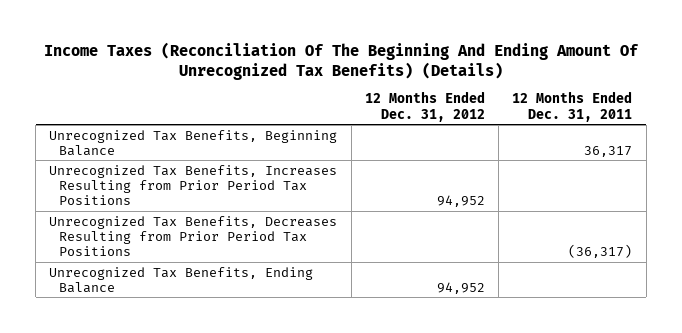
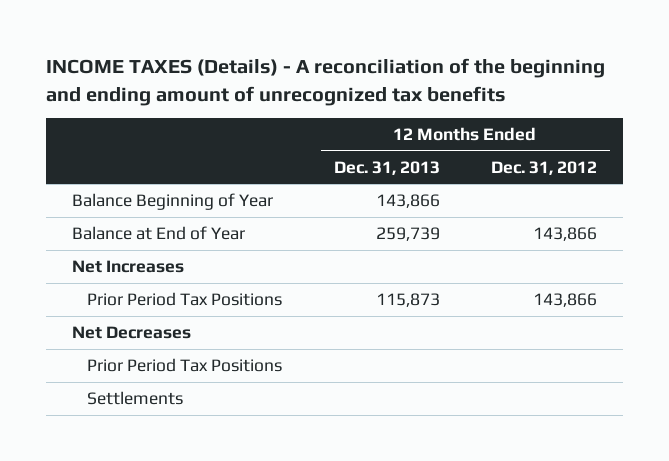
- Income Taxes (Reconciliation Of The Beginning And Ending Amount Of Unrecognized Tax Benefits) (Details)
+ INCOME TAXES (Details) - A reconciliation of the beginning and ending amount of unrecognized tax benefits
- | 12 Months Ended Dec. 31, 2012 | 12 Months Ended Dec. 31, 2011
+ | 12 Months Ended Dec. 31, 2013 | 12 Months Ended Dec. 31, 2012
- Unrecognized Tax Benefits, Beginning Balance | | 36,317
- Unrecognized Tax Benefits, Increases Resulting from Prior Period Tax Positions | 94,952 |
- Unrecognized Tax Benefits, Decreases Resulting from Prior Period Tax Positions | | (36,317)
- Unrecognized Tax Benefits, Ending Balance | 94,952 |
+ Balance Beginning of Year | 143,866 |
+ Balance at End of Year | 259,739 | 143,866
+ Net Increases
+ Prior Period Tax Positions | 115,873 | 143,866
+ Net Decreases
+ Prior Period Tax Positions
+ Settlements

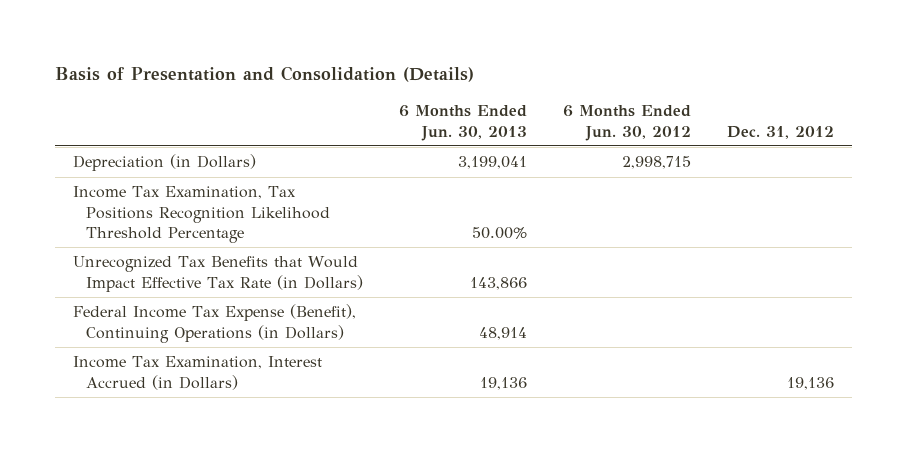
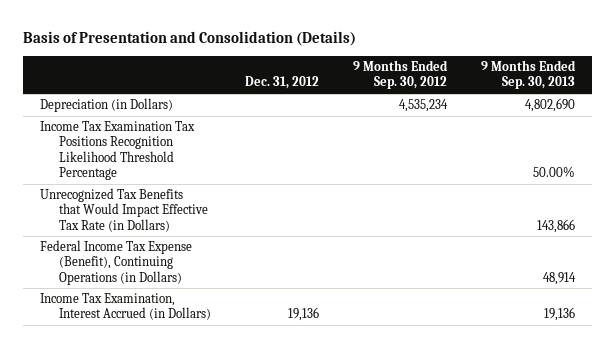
- | 6 Months Ended Jun. 30, 2013 | 6 Months Ended Jun. 30, 2012 | Dec. 31, 2012
+ | Dec. 31, 2012 | 9 Months Ended Sep. 30, 2012 | 9 Months Ended Sep. 30, 2013
- Income Tax Examination, Tax Positions Recognition Likelihood Threshold Percentage | 50.00% | |
+ Income Tax Examination Tax Positions Recognition Likelihood Threshold Percentage | | | 50.00%

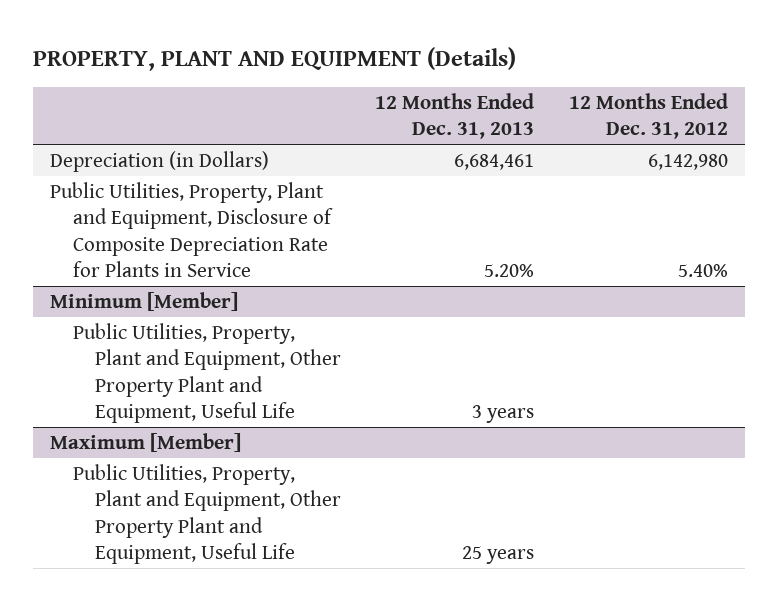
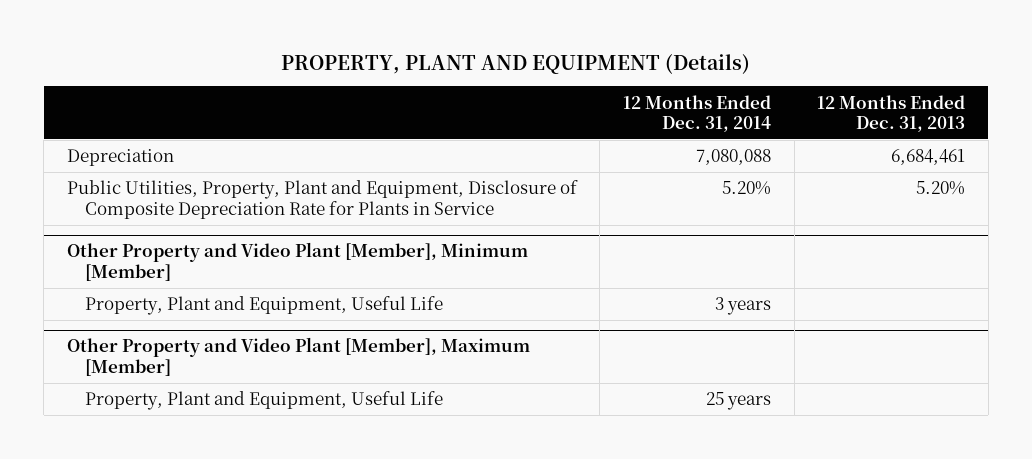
- | 12 Months Ended Dec. 31, 2013 | 12 Months Ended Dec. 31, 2012
+ | 12 Months Ended Dec. 31, 2014 | 12 Months Ended Dec. 31, 2013
- Depreciation (in Dollars) | 6,684,461 | 6,142,980
+ Depreciation | 7,080,088 | 6,684,461
- Minimum [Member]
- Public Utilities, Property, Plant and Equipment, Other Property Plant and Equipment, Useful Life | 3 years |
- Maximum [Member]
- Public Utilities, Property, Plant and Equipment, Other Property Plant and Equipment, Useful Life | 25 years |
+ Other Property and Video Plant [Member], Minimum [Member]
+ Property, Plant and Equipment, Useful Life | 3 years |
+ Other Property and Video Plant [Member], Maximum [Member]
+ Property, Plant and Equipment, Useful Life | 25 years |

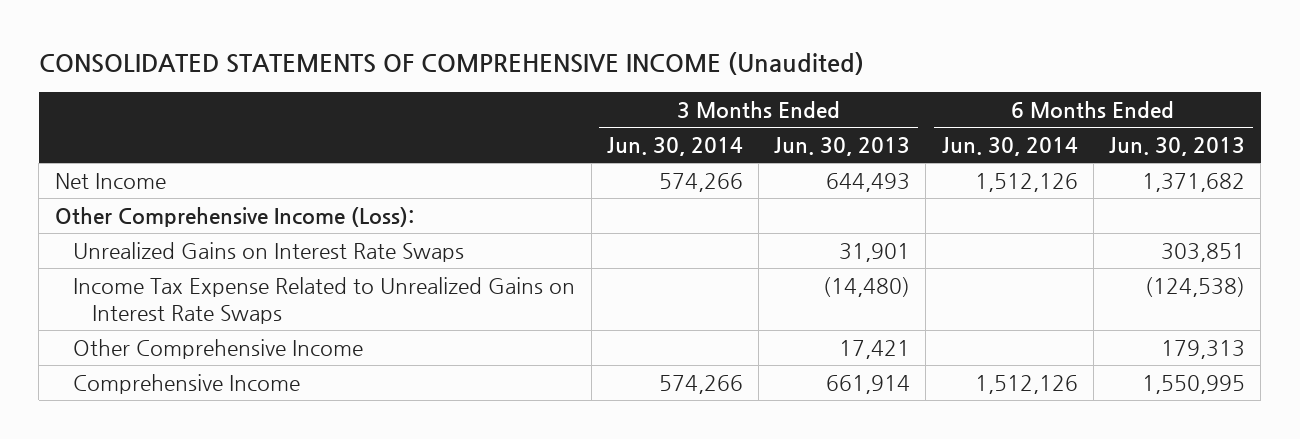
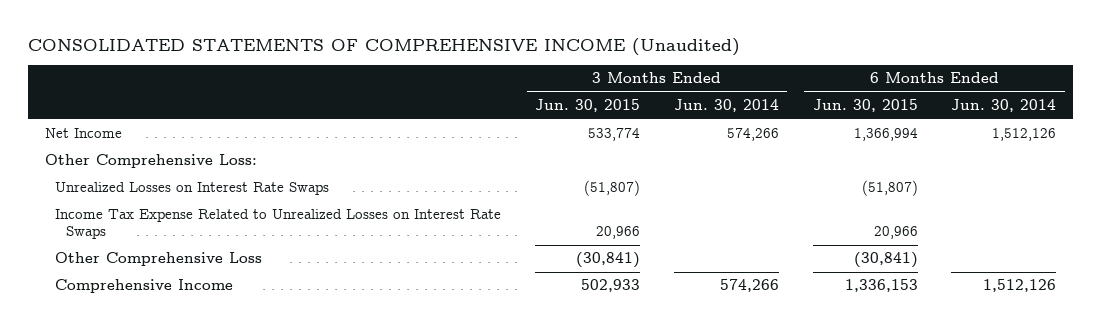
- | 3 Months Ended Jun. 30, 2014 | 3 Months Ended Jun. 30, 2013 | 6 Months Ended Jun. 30, 2014 | 6 Months Ended Jun. 30, 2013
+ | 3 Months Ended Jun. 30, 2015 | 3 Months Ended Jun. 30, 2014 | 6 Months Ended Jun. 30, 2015 | 6 Months Ended Jun. 30, 2014
- Other Comprehensive Income (Loss):
- Unrealized Gains on Interest Rate Swaps | | 31,901 | | 303,851
- Income Tax Expense Related to Unrealized Gains on Interest Rate Swaps | | (14,480) | | (124,538)
- Other Comprehensive Income | | 17,421 | | 179,313
+ Other Comprehensive Loss:
+ Unrealized Losses on Interest Rate Swaps | (51,807) | | (51,807) |
+ Income Tax Expense Related to Unrealized Losses on Interest Rate Swaps | 20,966 | | 20,966 |
+ Other Comprehensive Loss | (30,841) | | (30,841) |

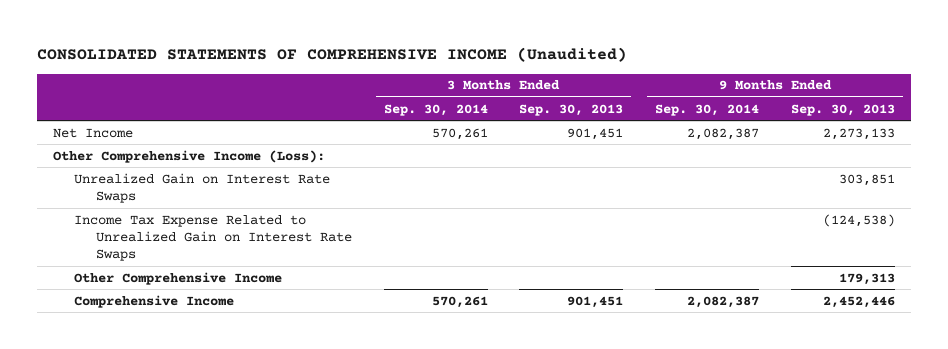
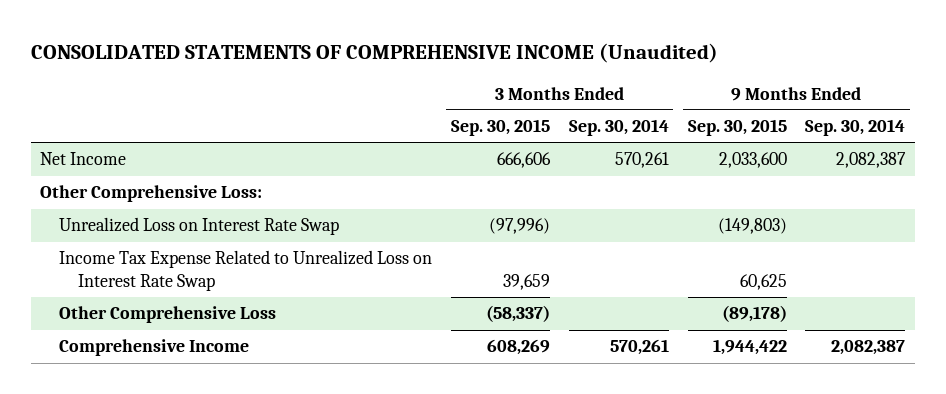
- | 3 Months Ended Sep. 30, 2014 | 3 Months Ended Sep. 30, 2013 | 9 Months Ended Sep. 30, 2014 | 9 Months Ended Sep. 30, 2013
+ | 3 Months Ended Sep. 30, 2015 | 3 Months Ended Sep. 30, 2014 | 9 Months Ended Sep. 30, 2015 | 9 Months Ended Sep. 30, 2014
- Other Comprehensive Income (Loss):
- Unrealized Gain on Interest Rate Swaps | | | | 303,851
- Income Tax Expense Related to Unrealized Gain on Interest Rate Swaps | | | | (124,538)
- Other Comprehensive Income | | | | 179,313
+ Other Comprehensive Loss:
+ Unrealized Loss on Interest Rate Swap | (97,996) | | (149,803) |
+ Income Tax Expense Related to Unrealized Loss on Interest Rate Swap | 39,659 | | 60,625 |
+ Other Comprehensive Loss | (58,337) | | (89,178) |

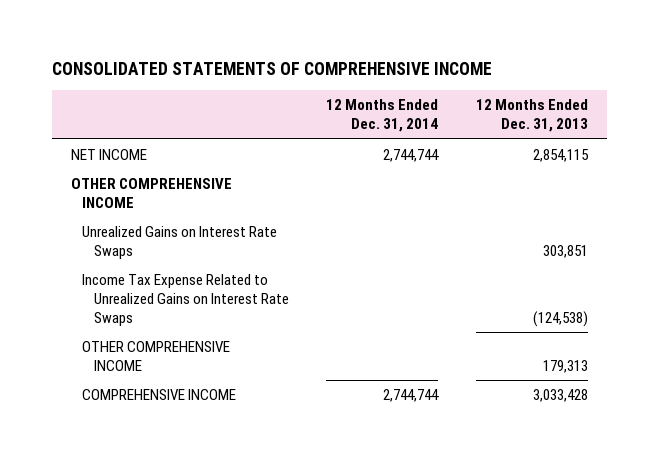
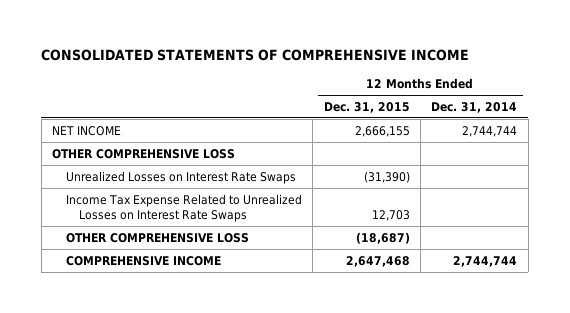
- | 12 Months Ended Dec. 31, 2014 | 12 Months Ended Dec. 31, 2013
+ | 12 Months Ended Dec. 31, 2015 | 12 Months Ended Dec. 31, 2014
- OTHER COMPREHENSIVE INCOME
- Unrealized Gains on Interest Rate Swaps | | 303,851
- Income Tax Expense Related to Unrealized Gains on Interest Rate Swaps | | (124,538)
- OTHER COMPREHENSIVE INCOME | | 179,313
+ OTHER COMPREHENSIVE LOSS
+ Unrealized Losses on Interest Rate Swaps | (31,390) |
+ Income Tax Expense Related to Unrealized Losses on Interest Rate Swaps | 12,703 |
+ OTHER COMPREHENSIVE LOSS | (18,687) |

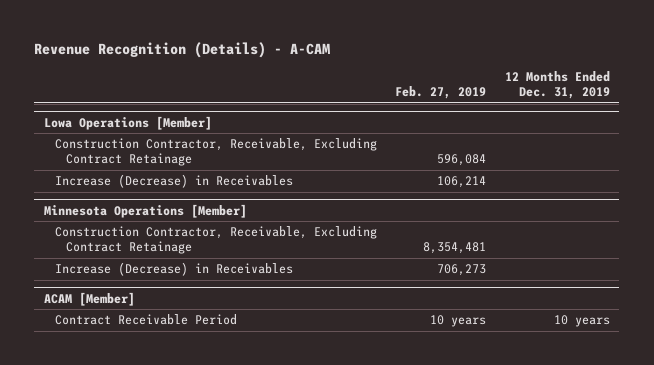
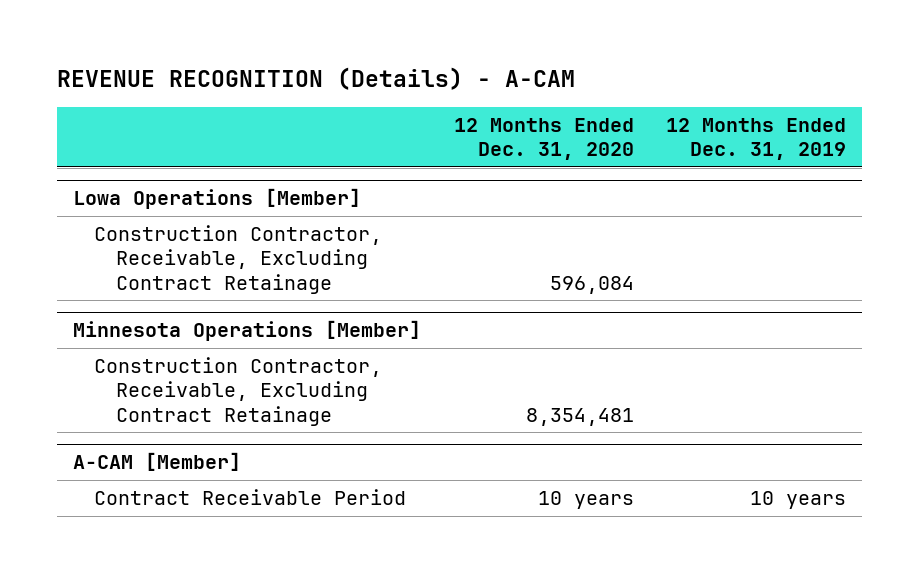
- Revenue Recognition (Details) - A-CAM
+ REVENUE RECOGNITION (Details) - A-CAM
- | Feb. 27, 2019 | 12 Months Ended Dec. 31, 2019
+ | 12 Months Ended Dec. 31, 2020 | 12 Months Ended Dec. 31, 2019
@ Lowa Operations [Member]
- Increase (Decrease) in Receivables | 106,214 |
@ Minnesota Operations [Member]
- Increase (Decrease) in Receivables | 706,273 |
- ACAM [Member]
+ A-CAM [Member]

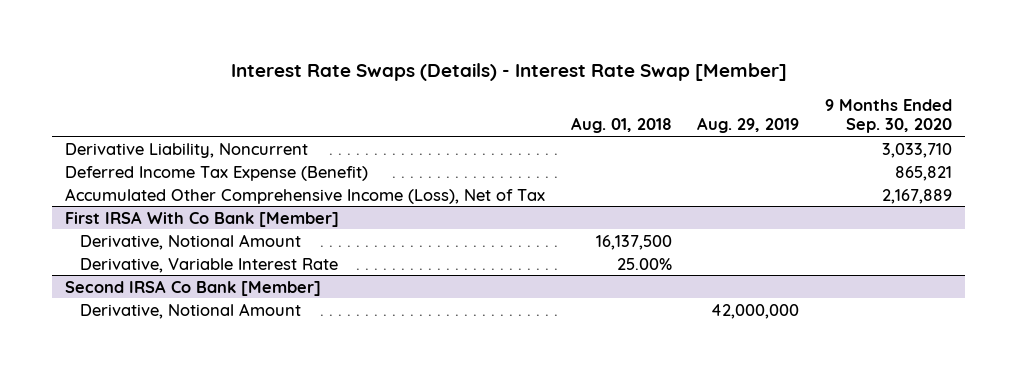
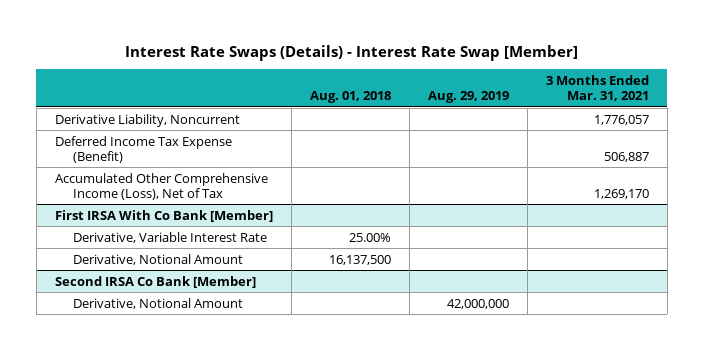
- | Aug. 01, 2018 | Aug. 29, 2019 | 9 Months Ended Sep. 30, 2020
+ | Aug. 01, 2018 | Aug. 29, 2019 | 3 Months Ended Mar. 31, 2021
@ First IRSA With Co Bank [Member]
moved down: Derivative, Notional Amount | 16,137,500 | |

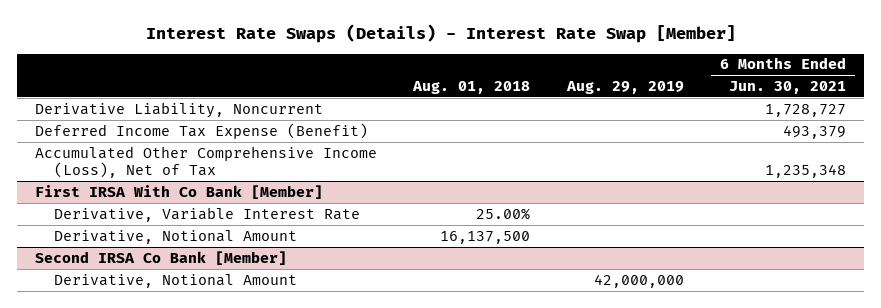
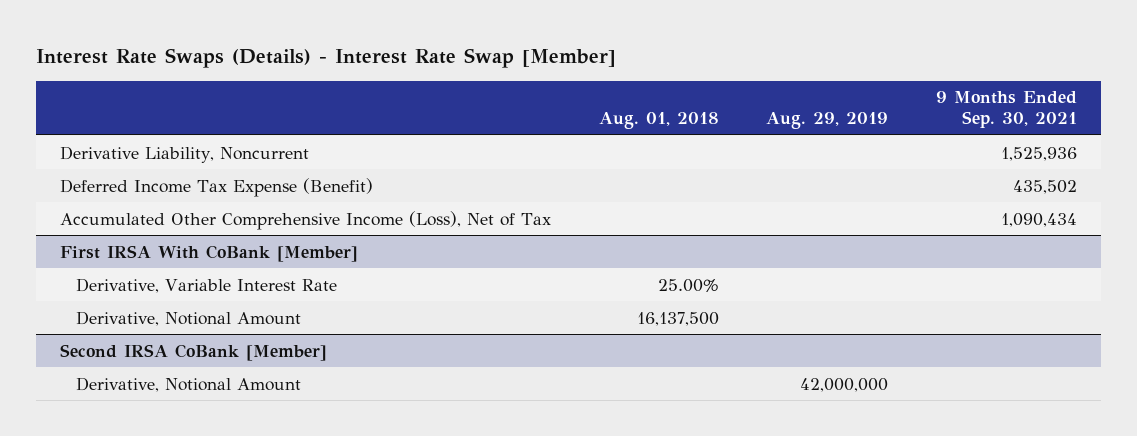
- | Aug. 01, 2018 | Aug. 29, 2019 | 6 Months Ended Jun. 30, 2021
+ | Aug. 01, 2018 | Aug. 29, 2019 | 9 Months Ended Sep. 30, 2021
- First IRSA With Co Bank [Member]
+ First IRSA With CoBank [Member]
- Second IRSA Co Bank [Member]
+ Second IRSA CoBank [Member]

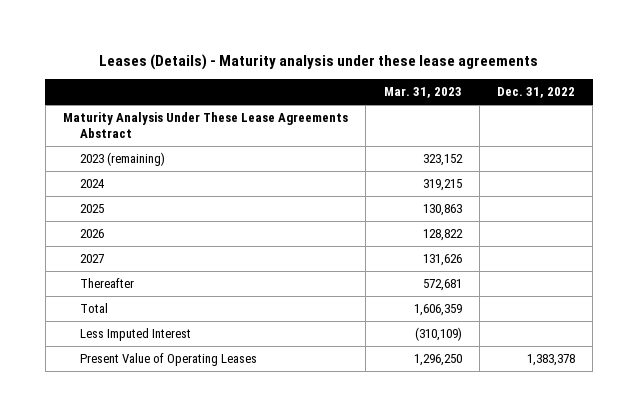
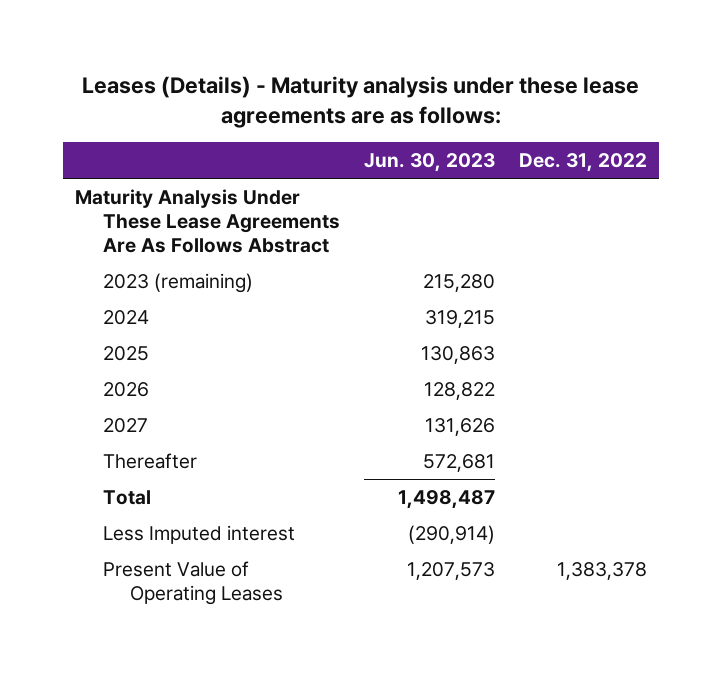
- Leases (Details) - Maturity analysis under these lease agreements
+ Leases (Details) - Maturity analysis under these lease agreements are as follows:
- | Mar. 31, 2023 | Dec. 31, 2022
+ | Jun. 30, 2023 | Dec. 31, 2022
- Maturity Analysis Under These Lease Agreements Abstract
+ Maturity Analysis Under These Lease Agreements Are As Follows Abstract
- Less Imputed Interest | (310,109) |
+ Less Imputed interest | (290,914) |

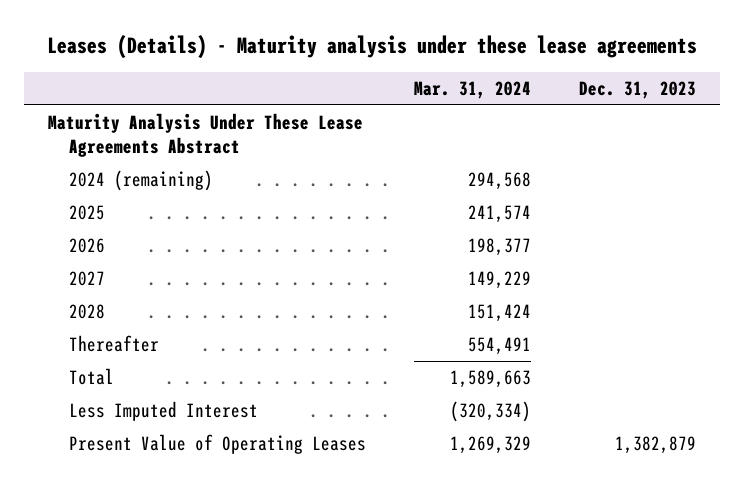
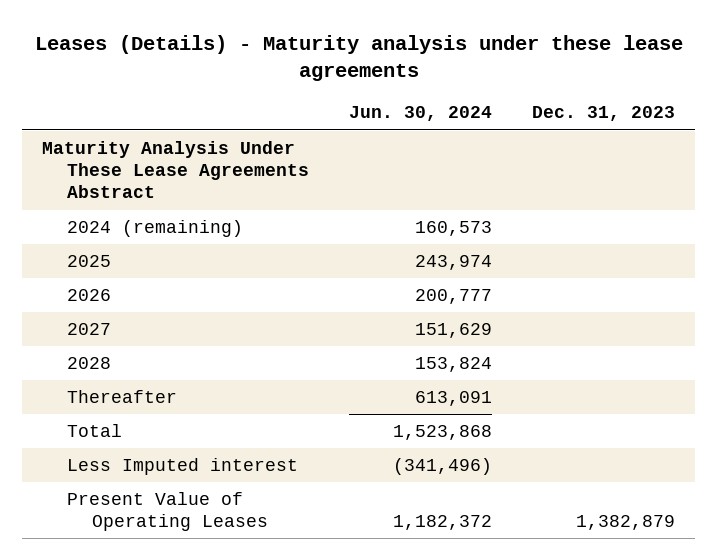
- | Mar. 31, 2024 | Dec. 31, 2023
+ | Jun. 30, 2024 | Dec. 31, 2023
- Less Imputed Interest | (320,334) |
+ Less Imputed interest | (341,496) |

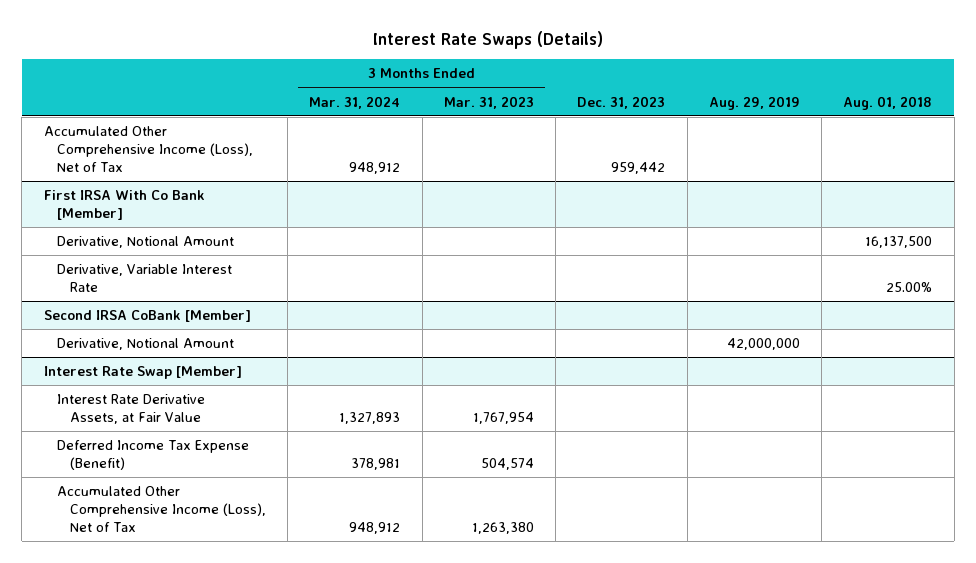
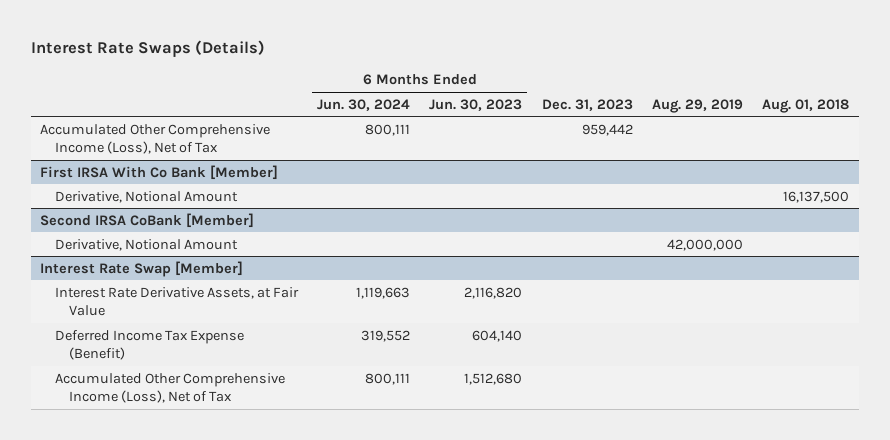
- | 3 Months Ended Mar. 31, 2024 | 3 Months Ended Mar. 31, 2023 | Dec. 31, 2023 | Aug. 29, 2019 | Aug. 01, 2018
+ | 6 Months Ended Jun. 30, 2024 | 6 Months Ended Jun. 30, 2023 | Dec. 31, 2023 | Aug. 29, 2019 | Aug. 01, 2018
@ First IRSA With Co Bank [Member]
- Derivative, Variable Interest Rate | | | | | 25.00%

